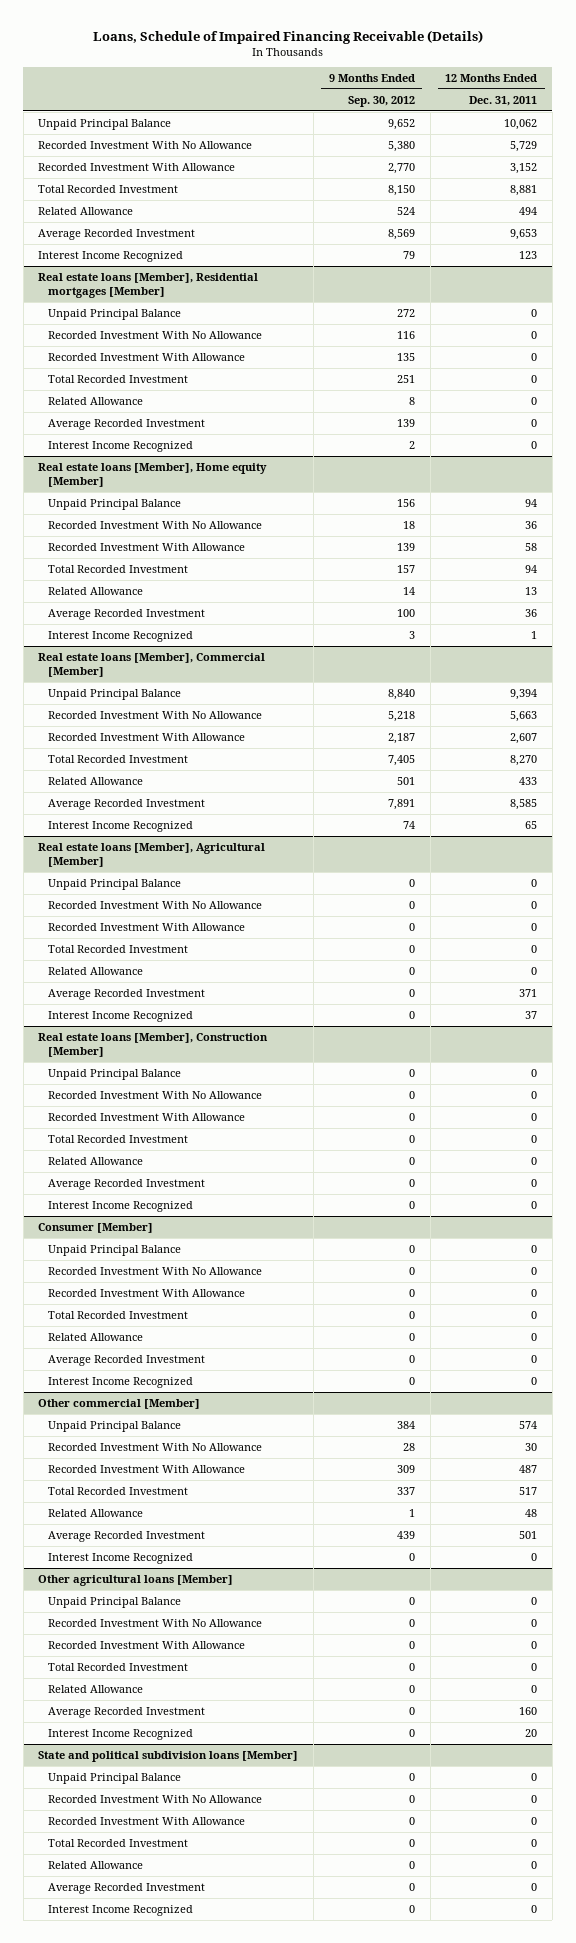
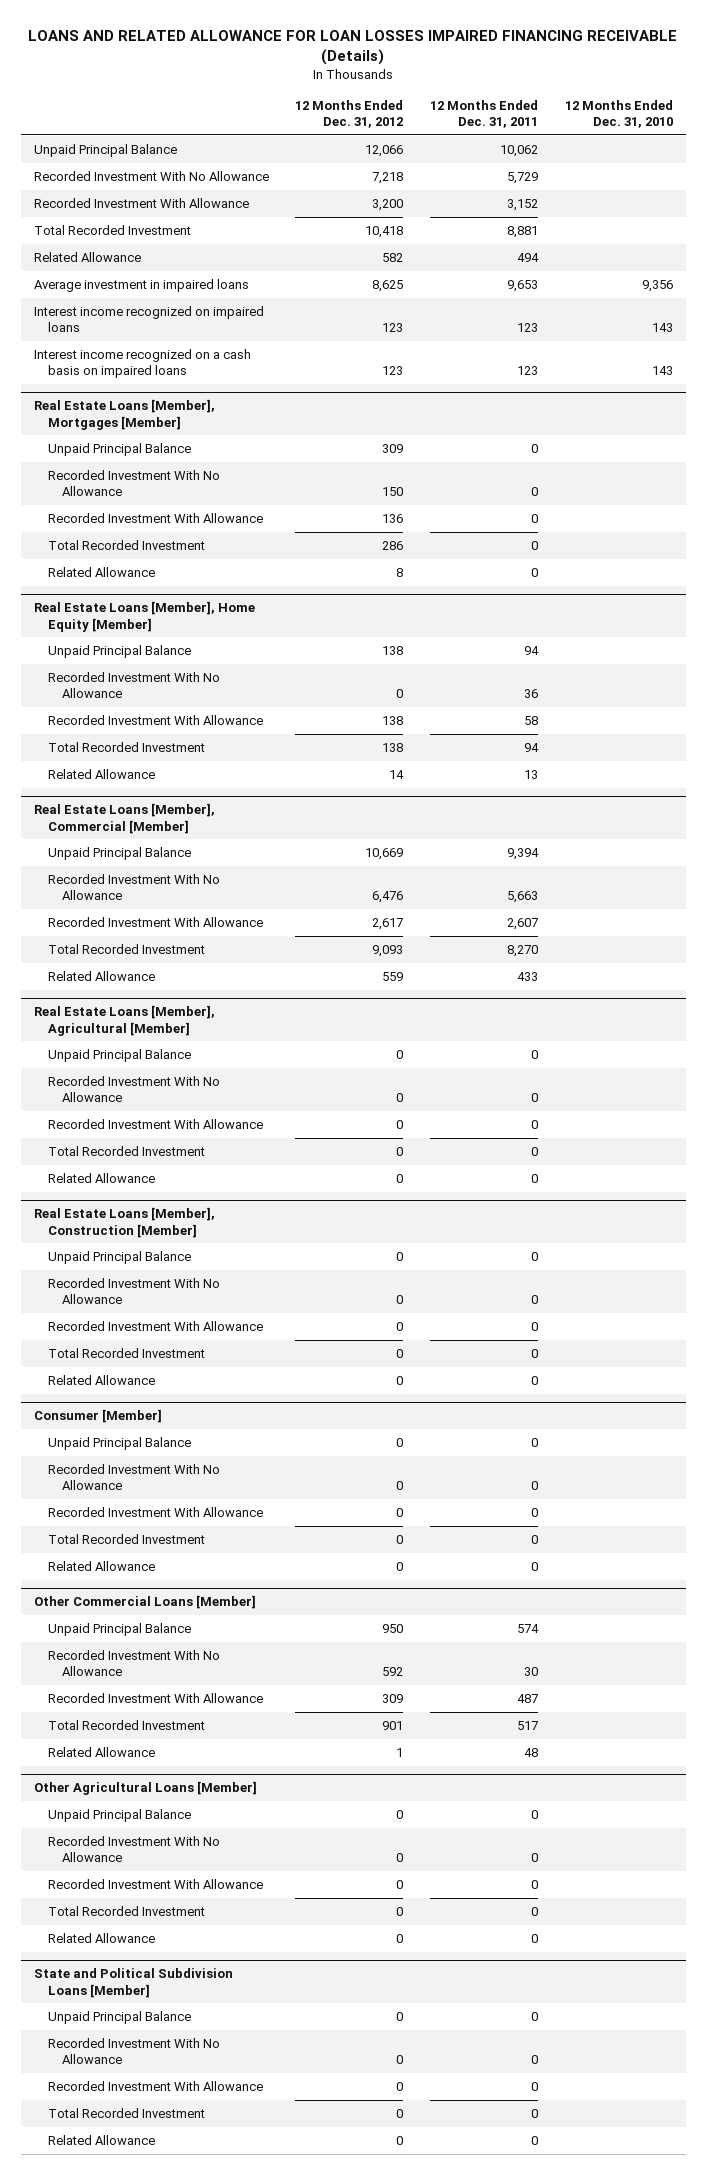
- Loans, Schedule of Impaired Financing Receivable (Details)
+ LOANS AND RELATED ALLOWANCE FOR LOAN LOSSES IMPAIRED FINANCING RECEIVABLE (Details)
- | 9 Months Ended Sep. 30, 2012 | 12 Months Ended Dec. 31, 2011
+ | 12 Months Ended Dec. 31, 2012 | 12 Months Ended Dec. 31, 2011 | 12 Months Ended Dec. 31, 2010
- Average Recorded Investment | 8,569 | 9,653
- Interest Income Recognized | 79 | 123
- Real estate loans [Member], Residential mortgages [Member]
+ Average investment in impaired loans | 8,625 | 9,653 | 9,356
+ Interest income recognized on impaired loans | 123 | 123 | 143
+ Interest income recognized on a cash basis on impaired loans | 123 | 123 | 143
+ Real Estate Loans [Member], Mortgages [Member]
- Average Recorded Investment | 139 | 0
- Interest Income Recognized | 2 | 0
- Real estate loans [Member], Home equity [Member]
+ Real Estate Loans [Member], Home Equity [Member]
- Average Recorded Investment | 100 | 36
- Interest Income Recognized | 3 | 1
- Real estate loans [Member], Commercial [Member]
+ Real Estate Loans [Member], Commercial [Member]
- Average Recorded Investment | 7,891 | 8,585
- Interest Income Recognized | 74 | 65
- Real estate loans [Member], Agricultural [Member]
+ Real Estate Loans [Member], Agricultural [Member]
- Average Recorded Investment | 0 | 371
- Interest Income Recognized | 0 | 37
- Real estate loans [Member], Construction [Member]
+ Real Estate Loans [Member], Construction [Member]
- Average Recorded Investment | 0 | 0
- Interest Income Recognized | 0 | 0
@ Consumer [Member]
- Average Recorded Investment | 0 | 0
- Interest Income Recognized | 0 | 0
- Other commercial [Member]
+ Other Commercial Loans [Member]
- Average Recorded Investment | 439 | 501
- Interest Income Recognized | 0 | 0
- Other agricultural loans [Member]
+ Other Agricultural Loans [Member]
- Average Recorded Investment | 0 | 160
- Interest Income Recognized | 0 | 20
- State and political subdivision loans [Member]
+ State and Political Subdivision Loans [Member]
- Average Recorded Investment | 0 | 0
- Interest Income Recognized | 0 | 0

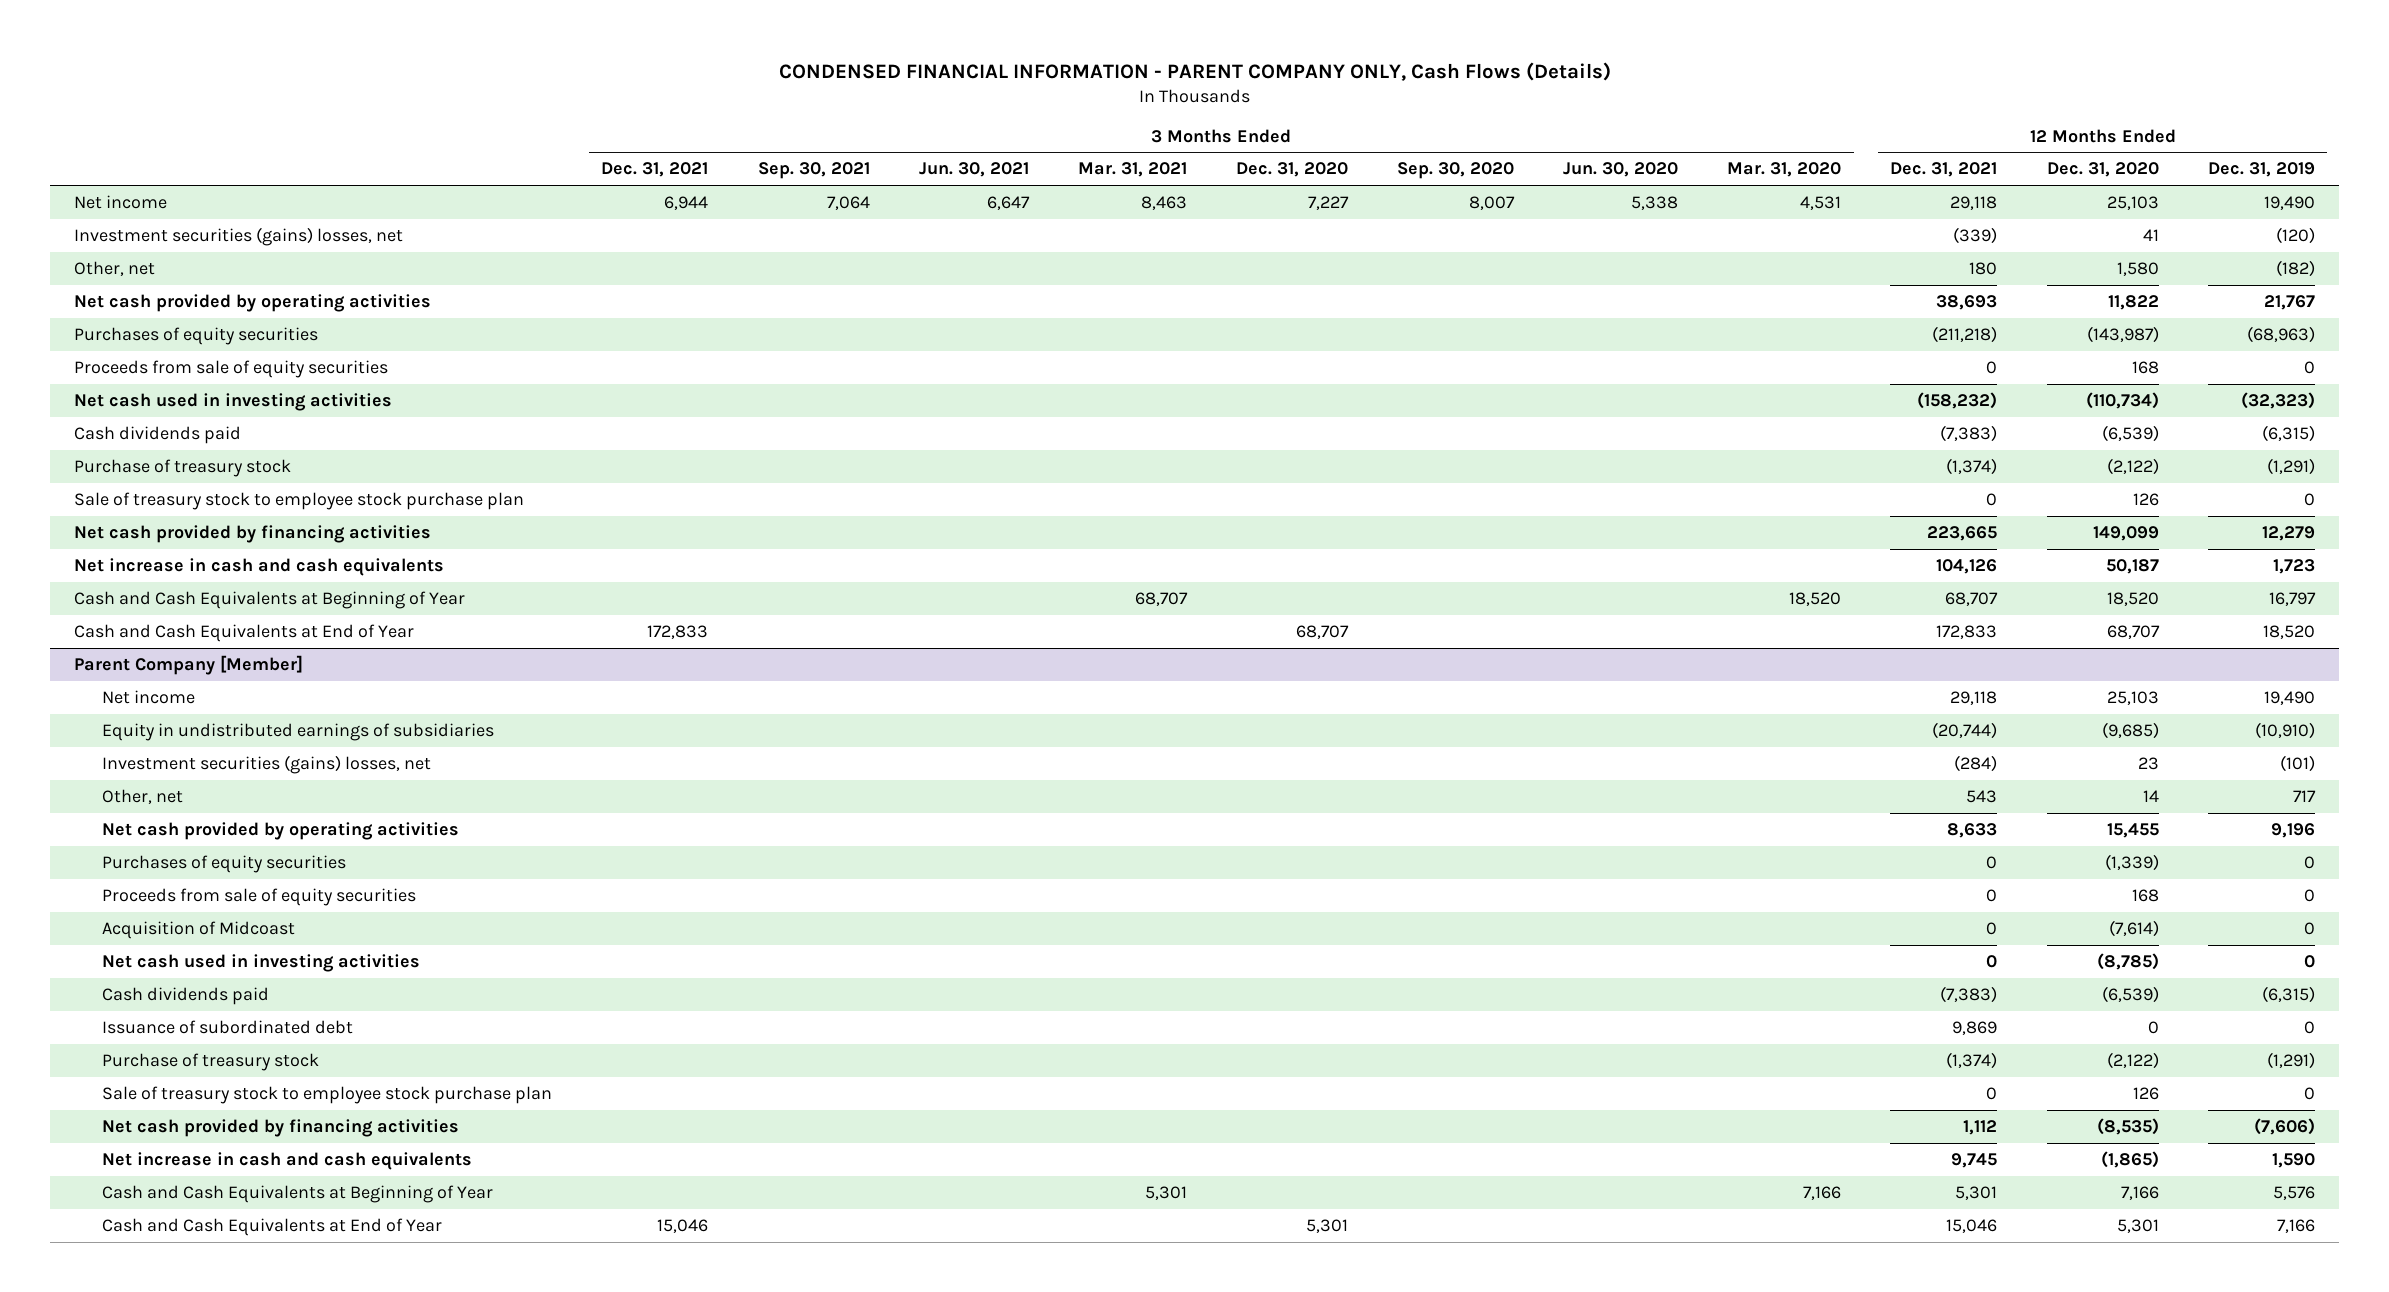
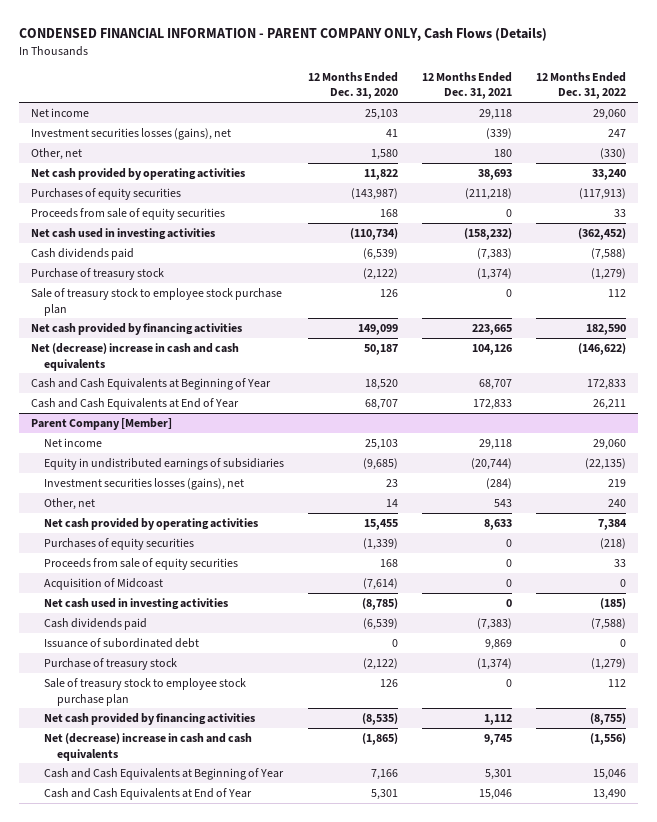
- | 3 Months Ended Dec. 31, 2021 | 3 Months Ended Sep. 30, 2021 | 3 Months Ended Jun. 30, 2021 | 3 Months Ended Mar. 31, 2021 | 3 Months Ended Dec. 31, 2020 | 3 Months Ended Sep. 30, 2020 | 3 Months Ended Jun. 30, 2020 | 3 Months Ended Mar. 31, 2020 | 12 Months Ended Dec. 31, 2021 | 12 Months Ended Dec. 31, 2020 | 12 Months Ended Dec. 31, 2019
+ | 12 Months Ended Dec. 31, 2020 | 12 Months Ended Dec. 31, 2021 | 12 Months Ended Dec. 31, 2022
- Investment securities (gains) losses, net | | | | | | | | | (339) | 41 | (120)
+ Investment securities losses (gains), net | 41 | (339) | 247
- Net increase in cash and cash equivalents | | | | | | | | | 104,126 | 50,187 | 1,723
+ Net (decrease) increase in cash and cash equivalents | 50,187 | 104,126 | (146,622)
@ Parent Company [Member]
- Investment securities (gains) losses, net | | | | | | | | | (284) | 23 | (101)
+ Investment securities losses (gains), net | 23 | (284) | 219
- Net increase in cash and cash equivalents | | | | | | | | | 9,745 | (1,865) | 1,590
+ Net (decrease) increase in cash and cash equivalents | (1,865) | 9,745 | (1,556)

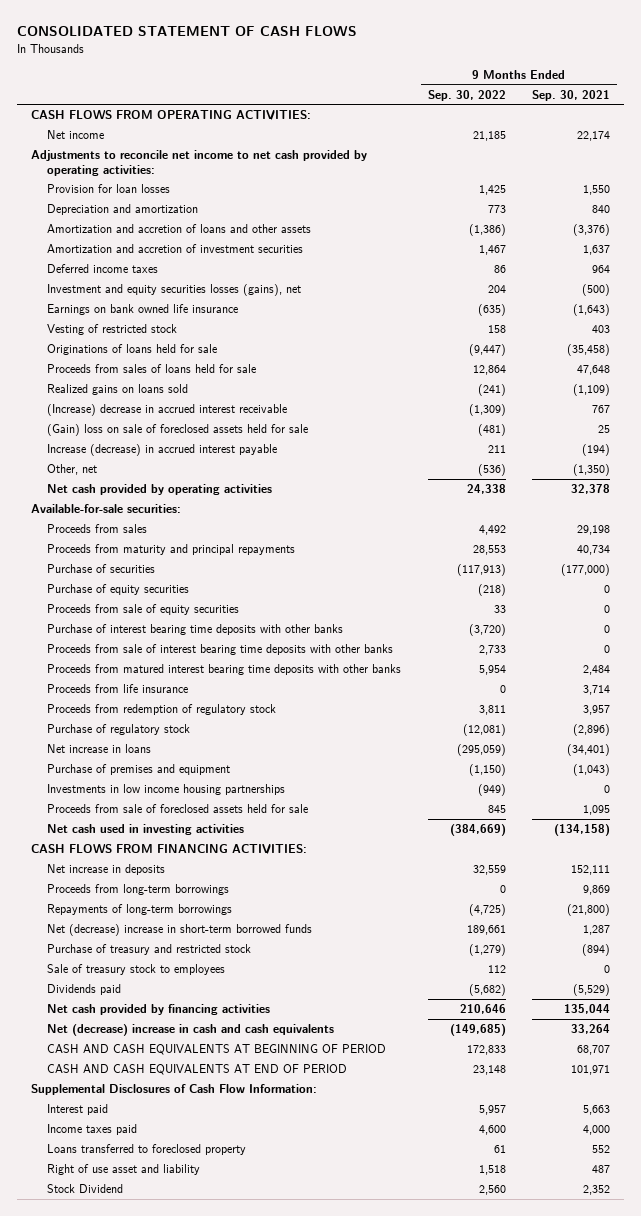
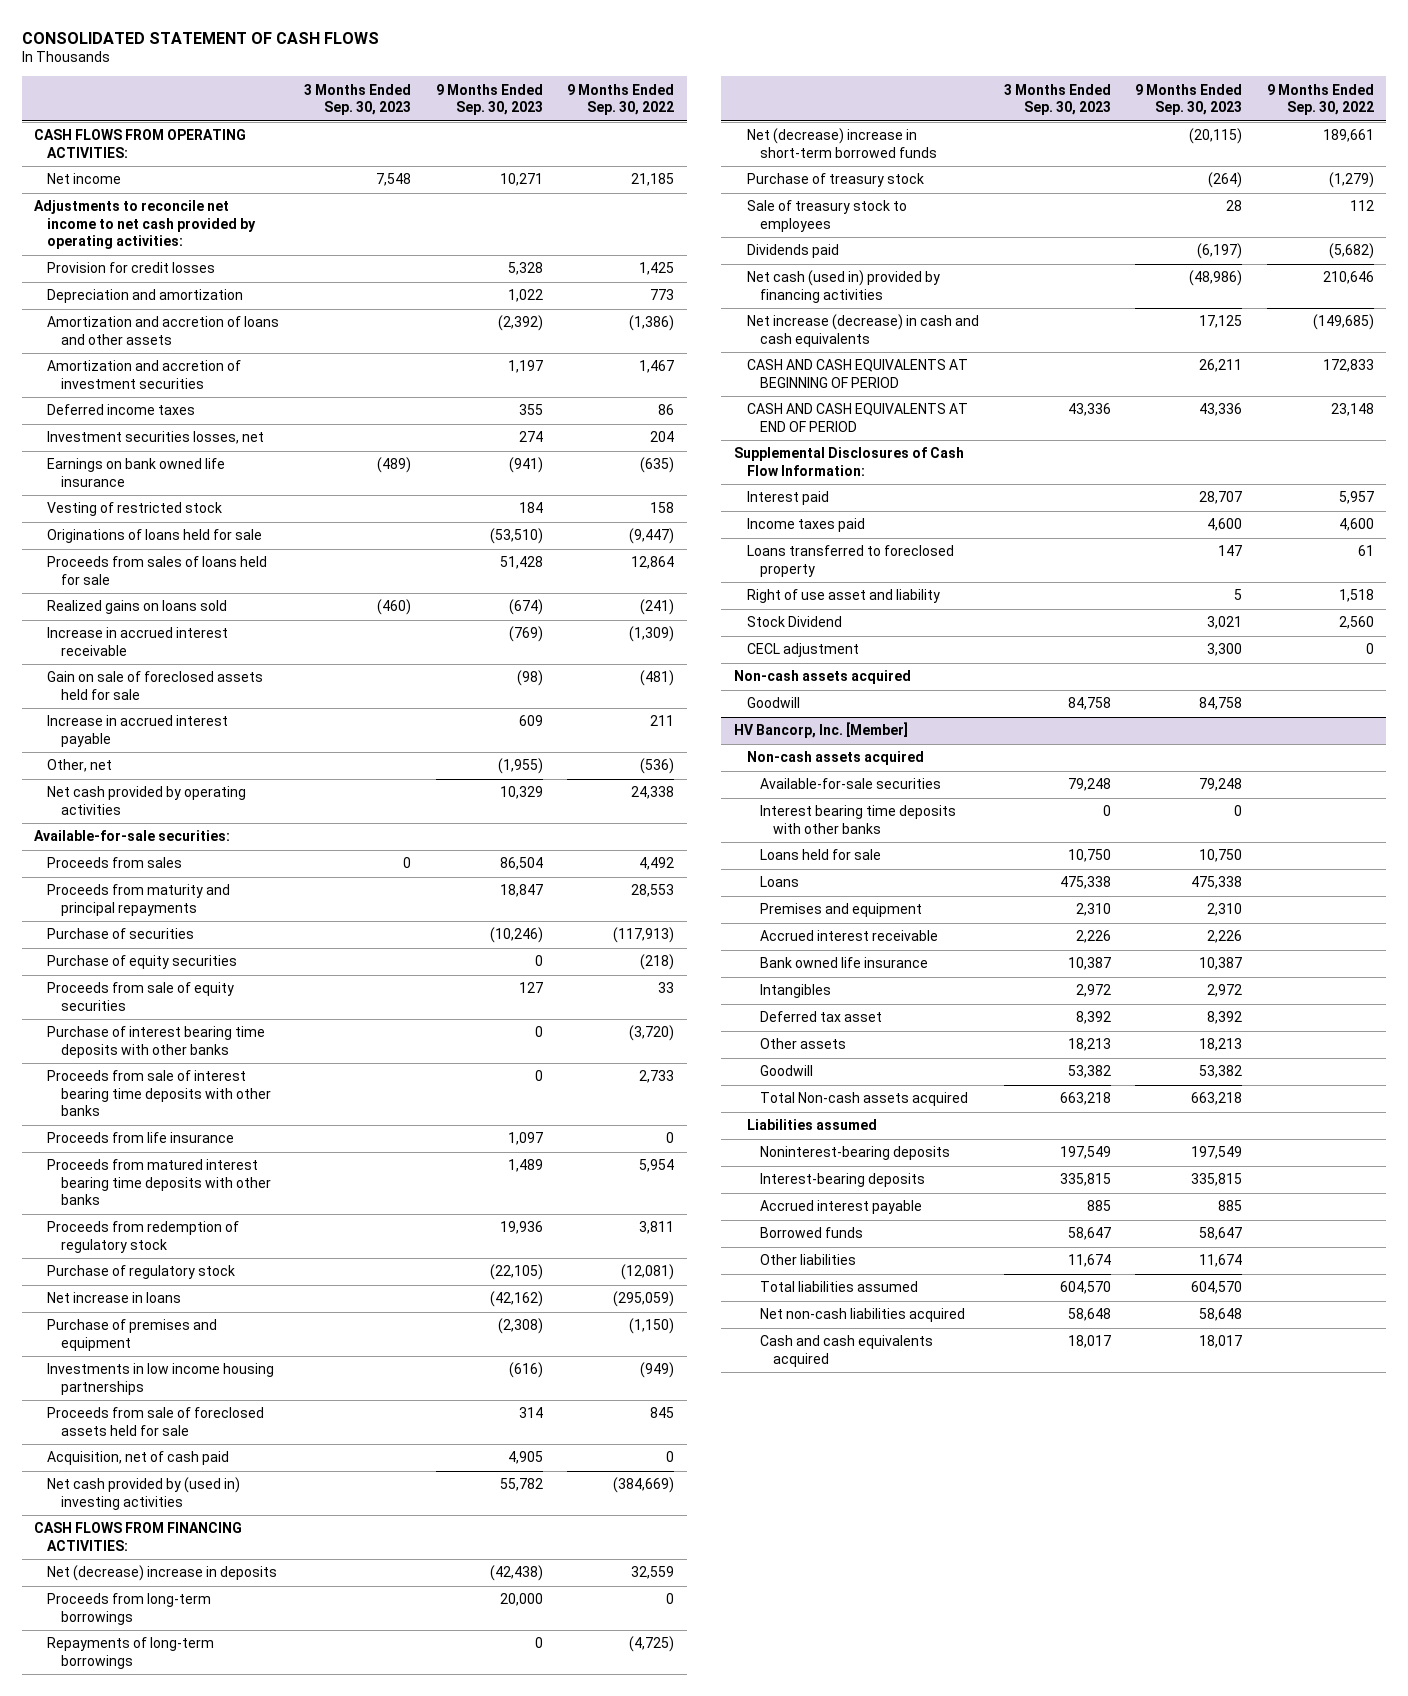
- | 9 Months Ended Sep. 30, 2022 | 9 Months Ended Sep. 30, 2021
+ | 3 Months Ended Sep. 30, 2023 | 9 Months Ended Sep. 30, 2023 | 9 Months Ended Sep. 30, 2022
- Provision for loan losses | 1,425 | 1,550
+ Provision for credit losses | | 5,328 | 1,425
- Investment and equity securities losses (gains), net | 204 | (500)
+ Investment securities losses, net | | 274 | 204
- (Increase) decrease in accrued interest receivable | (1,309) | 767
- (Gain) loss on sale of foreclosed assets held for sale | (481) | 25
- Increase (decrease) in accrued interest payable | 211 | (194)
+ Increase in accrued interest receivable | | (769) | (1,309)
+ Gain on sale of foreclosed assets held for sale | | (98) | (481)
+ Increase in accrued interest payable | | 609 | 211
moved down: Proceeds from matured interest bearing time deposits with other banks | | 1,489 | 5,954
- Net cash used in investing activities | (384,669) | (134,158)
+ Acquisition, net of cash paid | | 4,905 | 0
+ Net cash provided by (used in) investing activities | | 55,782 | (384,669)
- Net increase in deposits | 32,559 | 152,111
+ Net (decrease) increase in deposits | | (42,438) | 32,559
- Purchase of treasury and restricted stock | (1,279) | (894)
+ Purchase of treasury stock | | (264) | (1,279)
- Net cash provided by financing activities | 210,646 | 135,044
- Net (decrease) increase in cash and cash equivalents | (149,685) | 33,264
+ Net cash (used in) provided by financing activities | | (48,986) | 210,646
+ Net increase (decrease) in cash and cash equivalents | | 17,125 | (149,685)
+ CECL adjustment | | 3,300 | 0
+ Non-cash assets acquired
+ Goodwill | 84,758 | 84,758 |
+ HV Bancorp, Inc. [Member]
+ Non-cash assets acquired
+ Available-for-sale securities | 79,248 | 79,248 |
+ Interest bearing time deposits with other banks | 0 | 0 |
+ Loans held for sale | 10,750 | 10,750 |
+ Loans | 475,338 | 475,338 |
+ Premises and equipment | 2,310 | 2,310 |
+ Accrued interest receivable | 2,226 | 2,226 |
+ Bank owned life insurance | 10,387 | 10,387 |
+ Intangibles | 2,972 | 2,972 |
+ Deferred tax asset | 8,392 | 8,392 |
+ Other assets | 18,213 | 18,213 |
+ Goodwill | 53,382 | 53,382 |
+ Total Non-cash assets acquired | 663,218 | 663,218 |
+ Liabilities assumed
+ Noninterest-bearing deposits | 197,549 | 197,549 |
+ Interest-bearing deposits | 335,815 | 335,815 |
+ Accrued interest payable | 885 | 885 |
+ Borrowed funds | 58,647 | 58,647 |
+ Other liabilities | 11,674 | 11,674 |
+ Total liabilities assumed | 604,570 | 604,570 |
+ Net non-cash liabilities acquired | 58,648 | 58,648 |
+ Cash and cash equivalents acquired | 18,017 | 18,017 |

